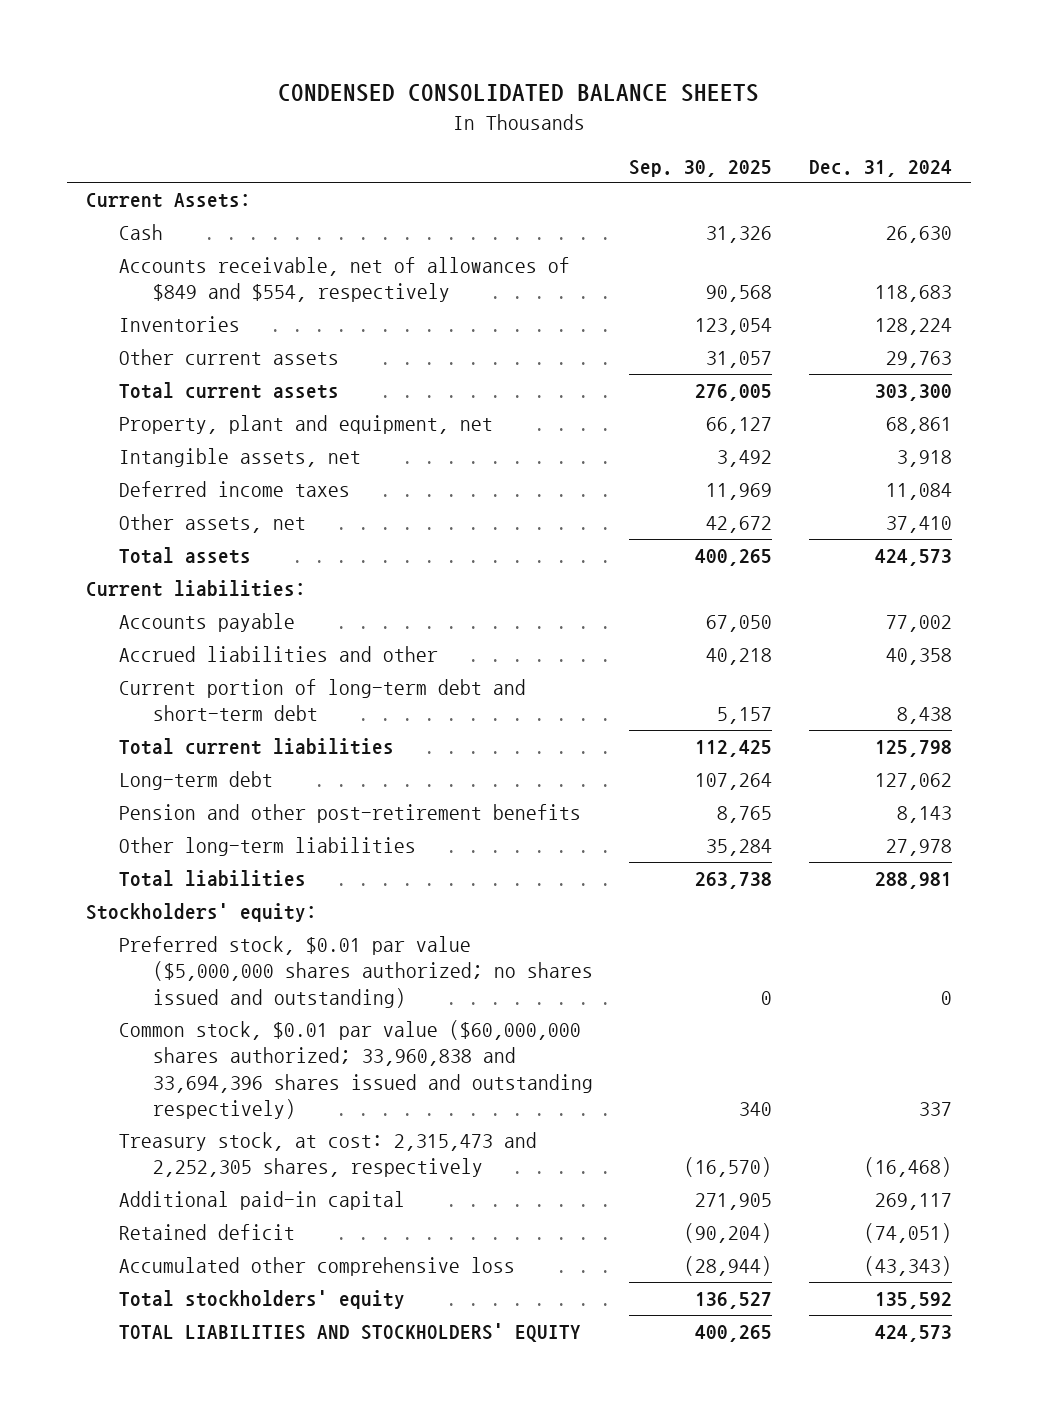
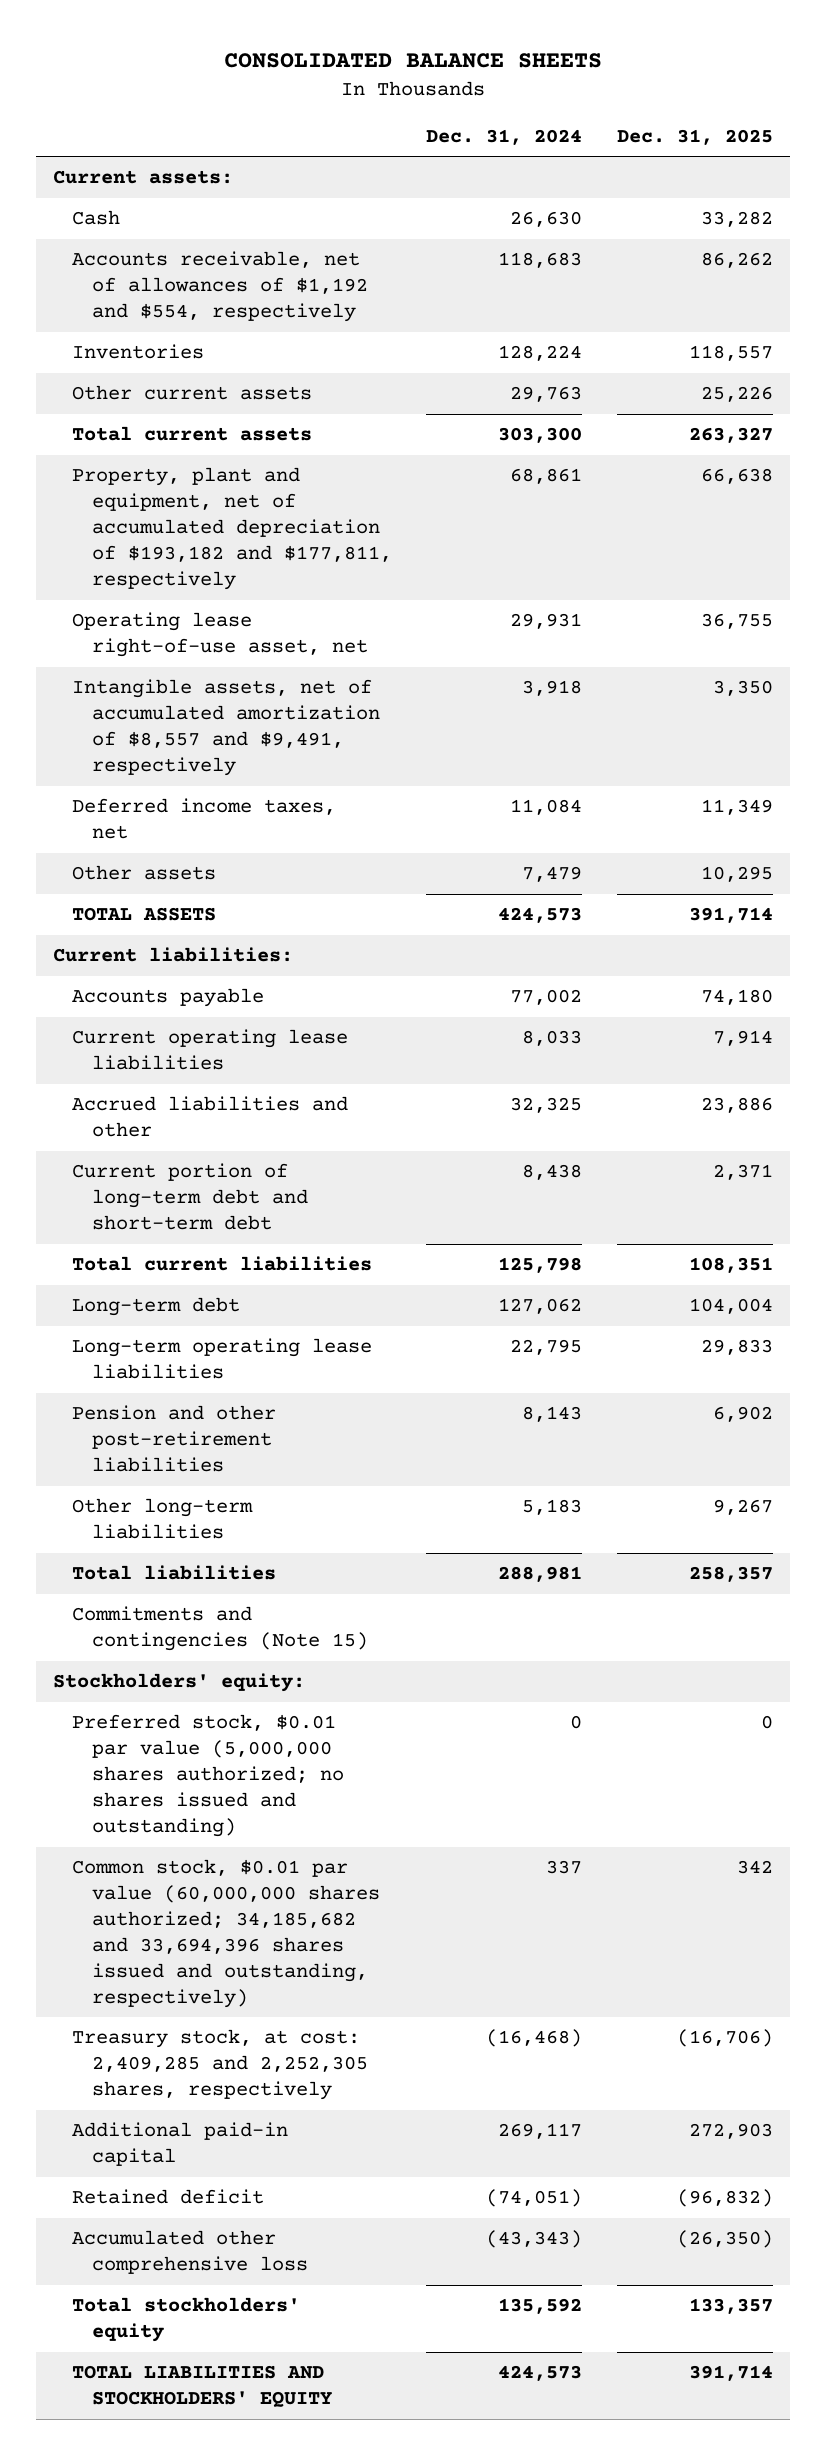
- CONDENSED CONSOLIDATED BALANCE SHEETS
+ CONSOLIDATED BALANCE SHEETS
- | Sep. 30, 2025 | Dec. 31, 2024
+ | Dec. 31, 2024 | Dec. 31, 2025
- Current Assets:
+ Current assets:
- Accounts receivable, net of allowances of $849 and $554, respectively | 90,568 | 118,683
+ Accounts receivable, net of allowances of $1,192 and $554, respectively | 118,683 | 86,262
- Property, plant and equipment, net | 66,127 | 68,861
- Intangible assets, net | 3,492 | 3,918
- Deferred income taxes | 11,969 | 11,084
- Other assets, net | 42,672 | 37,410
- Total assets | 400,265 | 424,573
+ Property, plant and equipment, net of accumulated depreciation of $193,182 and $177,811, respectively | 68,861 | 66,638
+ Operating lease right-of-use asset, net | 29,931 | 36,755
+ Intangible assets, net of accumulated amortization of $8,557 and $9,491, respectively | 3,918 | 3,350
+ Deferred income taxes, net | 11,084 | 11,349
+ Other assets | 7,479 | 10,295
+ TOTAL ASSETS | 424,573 | 391,714
- Accrued liabilities and other | 40,218 | 40,358
+ Current operating lease liabilities | 8,033 | 7,914
+ Accrued liabilities and other | 32,325 | 23,886
- Pension and other post-retirement benefits | 8,765 | 8,143
- Other long-term liabilities | 35,284 | 27,978
+ Long-term operating lease liabilities | 22,795 | 29,833
+ Pension and other post-retirement liabilities | 8,143 | 6,902
+ Other long-term liabilities | 5,183 | 9,267
+ Commitments and contingencies (Note 15)
- Preferred stock, $0.01 par value ($5,000,000 shares authorized; no shares issued and outstanding) | 0 | 0
- Common stock, $0.01 par value ($60,000,000 shares authorized; 33,960,838 and 33,694,396 shares issued and outstanding respectively) | 340 | 337
- Treasury stock, at cost: 2,315,473 and 2,252,305 shares, respectively | (16,570) | (16,468)
+ Preferred stock, $0.01 par value (5,000,000 shares authorized; no shares issued and outstanding) | 0 | 0
+ Common stock, $0.01 par value (60,000,000 shares authorized; 34,185,682 and 33,694,396 shares issued and outstanding, respectively) | 337 | 342
+ Treasury stock, at cost: 2,409,285 and 2,252,305 shares, respectively | (16,468) | (16,706)

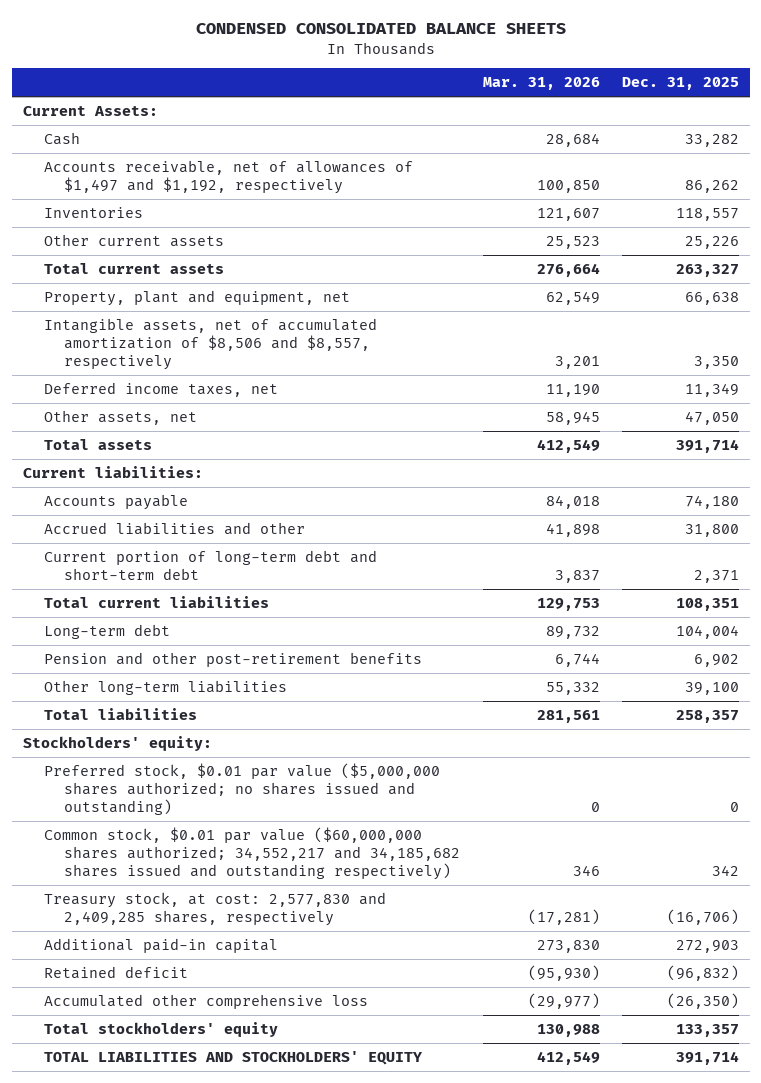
- CONSOLIDATED BALANCE SHEETS
+ CONDENSED CONSOLIDATED BALANCE SHEETS
- | Dec. 31, 2024 | Dec. 31, 2025
+ | Mar. 31, 2026 | Dec. 31, 2025
- Current assets:
+ Current Assets:
- Accounts receivable, net of allowances of $1,192 and $554, respectively | 118,683 | 86,262
+ Accounts receivable, net of allowances of $1,497 and $1,192, respectively | 100,850 | 86,262
- Property, plant and equipment, net of accumulated depreciation of $193,182 and $177,811, respectively | 68,861 | 66,638
- Operating lease right-of-use asset, net | 29,931 | 36,755
- Intangible assets, net of accumulated amortization of $8,557 and $9,491, respectively | 3,918 | 3,350
+ Property, plant and equipment, net | 62,549 | 66,638
+ Intangible assets, net of accumulated amortization of $8,506 and $8,557, respectively | 3,201 | 3,350
- Other assets | 7,479 | 10,295
- TOTAL ASSETS | 424,573 | 391,714
+ Other assets, net | 58,945 | 47,050
+ Total assets | 412,549 | 391,714
- Current operating lease liabilities | 8,033 | 7,914
- Accrued liabilities and other | 32,325 | 23,886
+ Accrued liabilities and other | 41,898 | 31,800
- Long-term operating lease liabilities | 22,795 | 29,833
- Pension and other post-retirement liabilities | 8,143 | 6,902
- Other long-term liabilities | 5,183 | 9,267
+ Pension and other post-retirement benefits | 6,744 | 6,902
+ Other long-term liabilities | 55,332 | 39,100
- Commitments and contingencies (Note 15)
- Preferred stock, $0.01 par value (5,000,000 shares authorized; no shares issued and outstanding) | 0 | 0
- Common stock, $0.01 par value (60,000,000 shares authorized; 34,185,682 and 33,694,396 shares issued and outstanding, respectively) | 337 | 342
- Treasury stock, at cost: 2,409,285 and 2,252,305 shares, respectively | (16,468) | (16,706)
+ Preferred stock, $0.01 par value ($5,000,000 shares authorized; no shares issued and outstanding) | 0 | 0
+ Common stock, $0.01 par value ($60,000,000 shares authorized; 34,552,217 and 34,185,682 shares issued and outstanding respectively) | 346 | 342
+ Treasury stock, at cost: 2,577,830 and 2,409,285 shares, respectively | (17,281) | (16,706)

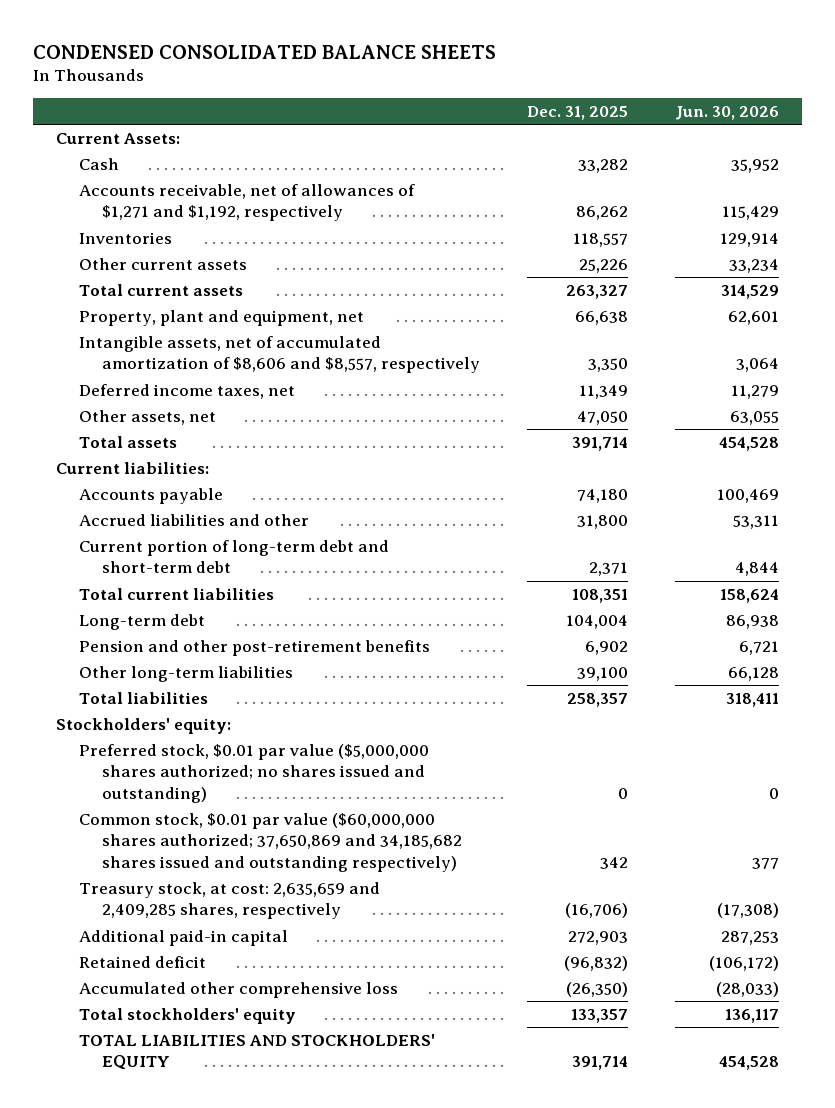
- | Mar. 31, 2026 | Dec. 31, 2025
+ | Dec. 31, 2025 | Jun. 30, 2026
- Accounts receivable, net of allowances of $1,497 and $1,192, respectively | 100,850 | 86,262
+ Accounts receivable, net of allowances of $1,271 and $1,192, respectively | 86,262 | 115,429
- Intangible assets, net of accumulated amortization of $8,506 and $8,557, respectively | 3,201 | 3,350
+ Intangible assets, net of accumulated amortization of $8,606 and $8,557, respectively | 3,350 | 3,064
- Common stock, $0.01 par value ($60,000,000 shares authorized; 34,552,217 and 34,185,682 shares issued and outstanding respectively) | 346 | 342
- Treasury stock, at cost: 2,577,830 and 2,409,285 shares, respectively | (17,281) | (16,706)
+ Common stock, $0.01 par value ($60,000,000 shares authorized; 37,650,869 and 34,185,682 shares issued and outstanding respectively) | 342 | 377
+ Treasury stock, at cost: 2,635,659 and 2,409,285 shares, respectively | (16,706) | (17,308)

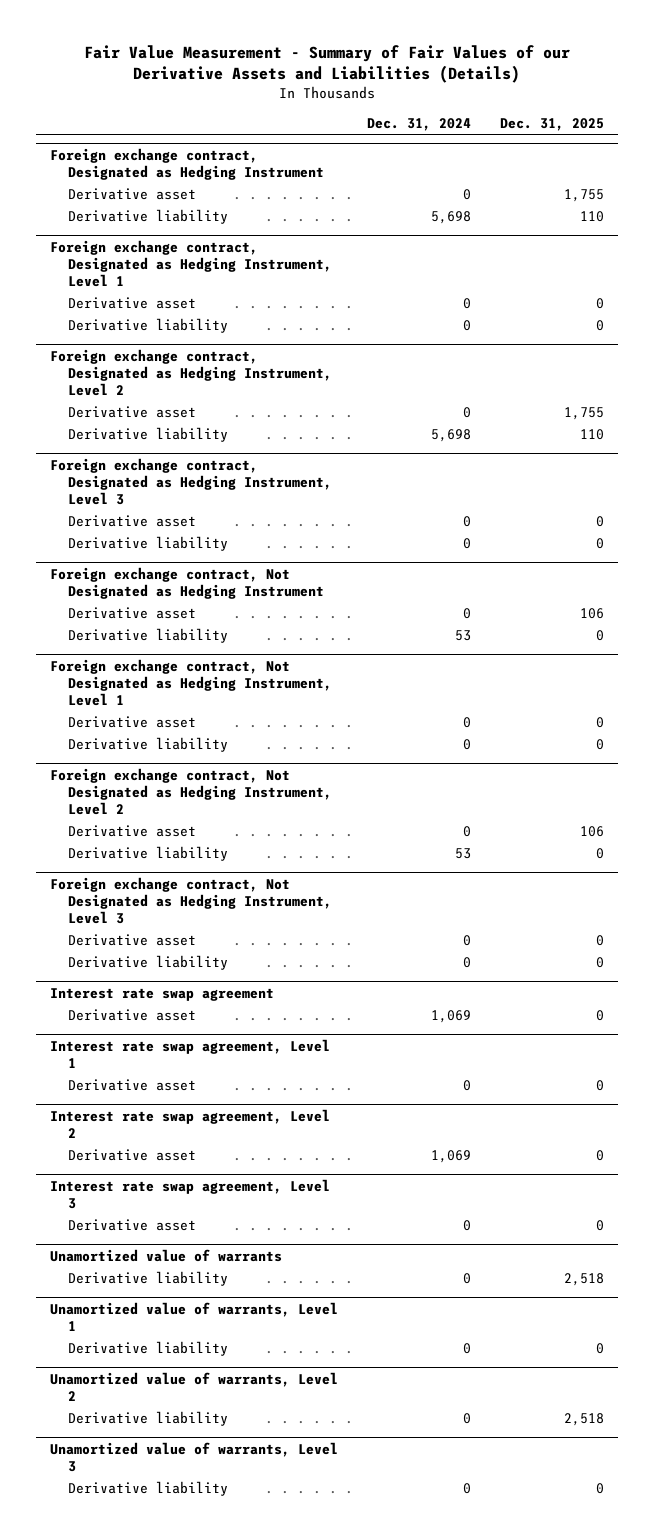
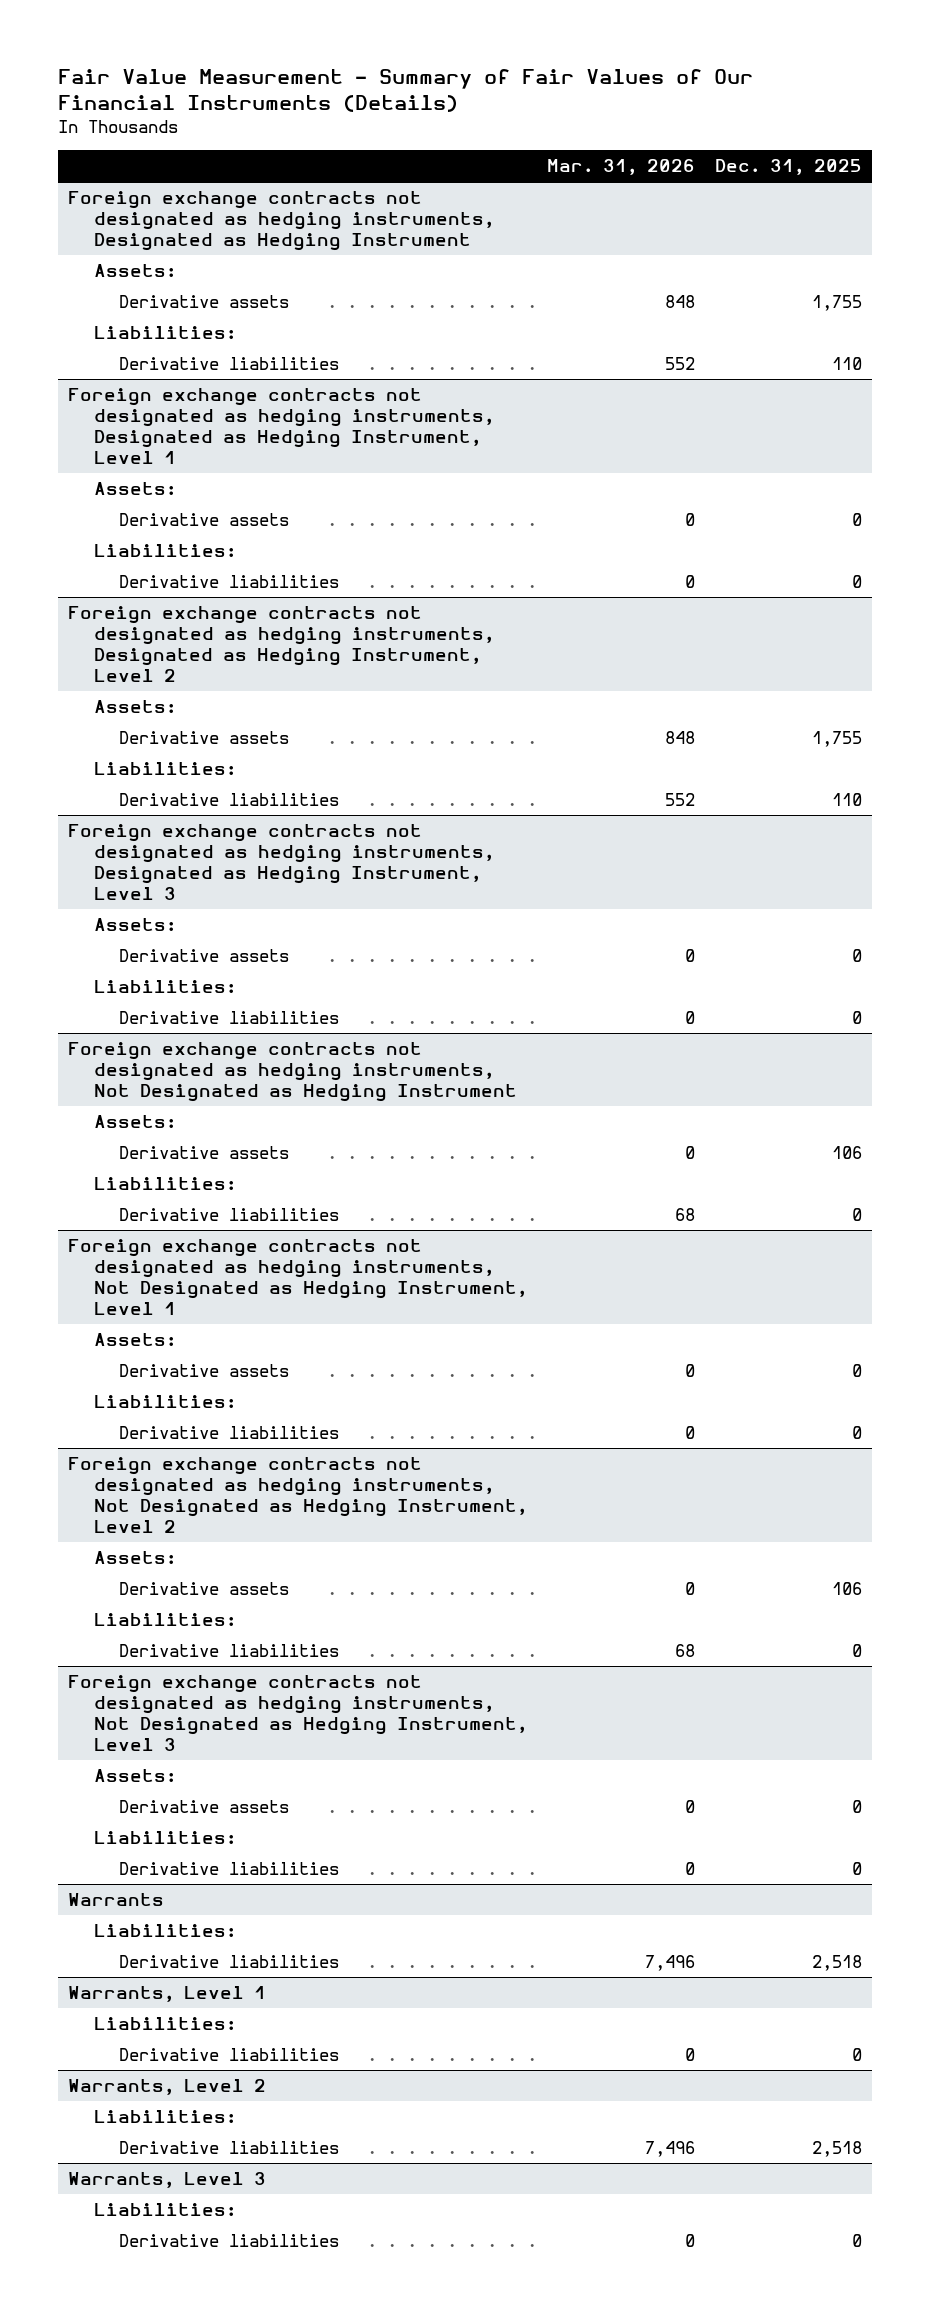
- Fair Value Measurement - Summary of Fair Values of our Derivative Assets and Liabilities (Details)
+ Fair Value Measurement - Summary of Fair Values of Our Financial Instruments (Details)
- | Dec. 31, 2024 | Dec. 31, 2025
+ | Mar. 31, 2026 | Dec. 31, 2025
- Foreign exchange contract, Designated as Hedging Instrument
- Derivative asset | 0 | 1,755
- Derivative liability | 5,698 | 110
- Foreign exchange contract, Designated as Hedging Instrument, Level 1
- Derivative asset | 0 | 0
- Derivative liability | 0 | 0
- Foreign exchange contract, Designated as Hedging Instrument, Level 2
- Derivative asset | 0 | 1,755
- Derivative liability | 5,698 | 110
- Foreign exchange contract, Designated as Hedging Instrument, Level 3
- Derivative asset | 0 | 0
- Derivative liability | 0 | 0
- Foreign exchange contract, Not Designated as Hedging Instrument
- Derivative asset | 0 | 106
- Derivative liability | 53 | 0
- Foreign exchange contract, Not Designated as Hedging Instrument, Level 1
- Derivative asset | 0 | 0
- Derivative liability | 0 | 0
- Foreign exchange contract, Not Designated as Hedging Instrument, Level 2
- Derivative asset | 0 | 106
- Derivative liability | 53 | 0
- Foreign exchange contract, Not Designated as Hedging Instrument, Level 3
- Derivative asset | 0 | 0
- Derivative liability | 0 | 0
- Interest rate swap agreement
- Derivative asset | 1,069 | 0
- Interest rate swap agreement, Level 1
- Derivative asset | 0 | 0
- Interest rate swap agreement, Level 2
- Derivative asset | 1,069 | 0
- Interest rate swap agreement, Level 3
- Derivative asset | 0 | 0
- Unamortized value of warrants
- Derivative liability | 0 | 2,518
- Unamortized value of warrants, Level 1
- Derivative liability | 0 | 0
- Unamortized value of warrants, Level 2
- Derivative liability | 0 | 2,518
- Unamortized value of warrants, Level 3
- Derivative liability | 0 | 0
+ Foreign exchange contracts not designated as hedging instruments, Designated as Hedging Instrument
+ Assets:
+ Derivative assets | 848 | 1,755
+ Liabilities:
+ Derivative liabilities | 552 | 110
+ Foreign exchange contracts not designated as hedging instruments, Designated as Hedging Instrument, Level 1
+ Assets:
+ Derivative assets | 0 | 0
+ Liabilities:
+ Derivative liabilities | 0 | 0
+ Foreign exchange contracts not designated as hedging instruments, Designated as Hedging Instrument, Level 2
+ Assets:
+ Derivative assets | 848 | 1,755
+ Liabilities:
+ Derivative liabilities | 552 | 110
+ Foreign exchange contracts not designated as hedging instruments, Designated as Hedging Instrument, Level 3
+ Assets:
+ Derivative assets | 0 | 0
+ Liabilities:
+ Derivative liabilities | 0 | 0
+ Foreign exchange contracts not designated as hedging instruments, Not Designated as Hedging Instrument
+ Assets:
+ Derivative assets | 0 | 106
+ Liabilities:
+ Derivative liabilities | 68 | 0
+ Foreign exchange contracts not designated as hedging instruments, Not Designated as Hedging Instrument, Level 1
+ Assets:
+ Derivative assets | 0 | 0
+ Liabilities:
+ Derivative liabilities | 0 | 0
+ Foreign exchange contracts not designated as hedging instruments, Not Designated as Hedging Instrument, Level 2
+ Assets:
+ Derivative assets | 0 | 106
+ Liabilities:
+ Derivative liabilities | 68 | 0
+ Foreign exchange contracts not designated as hedging instruments, Not Designated as Hedging Instrument, Level 3
+ Assets:
+ Derivative assets | 0 | 0
+ Liabilities:
+ Derivative liabilities | 0 | 0
+ Warrants
+ Liabilities:
+ Derivative liabilities | 7,496 | 2,518
+ Warrants, Level 1
+ Liabilities:
+ Derivative liabilities | 0 | 0
+ Warrants, Level 2
+ Liabilities:
+ Derivative liabilities | 7,496 | 2,518
+ Warrants, Level 3
+ Liabilities:
+ Derivative liabilities | 0 | 0

